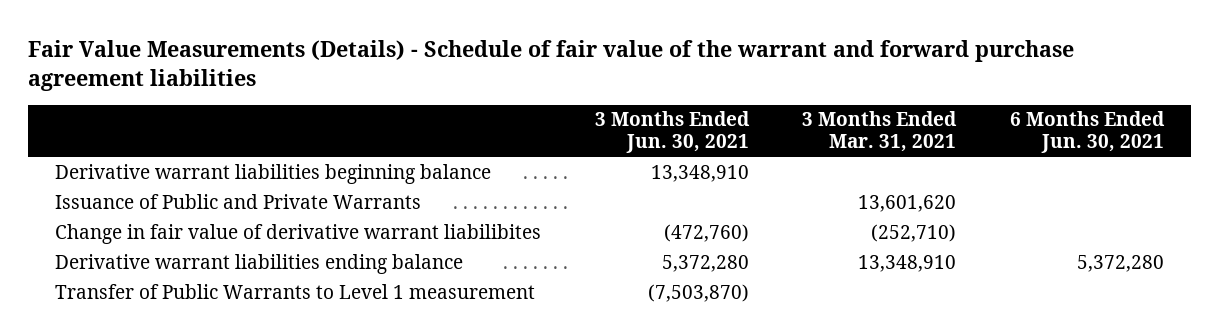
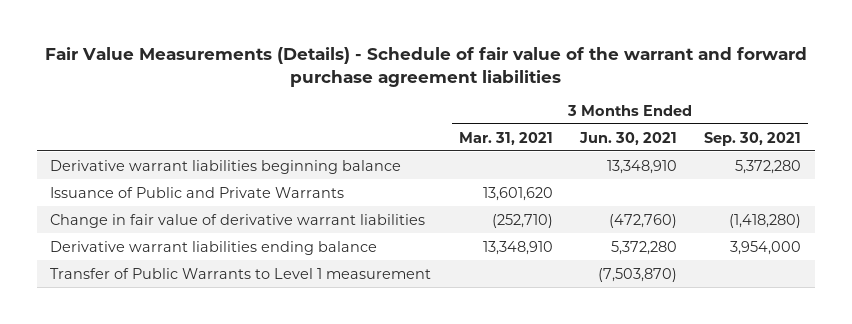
- | 3 Months Ended Jun. 30, 2021 | 3 Months Ended Mar. 31, 2021 | 6 Months Ended Jun. 30, 2021
+ | 3 Months Ended Mar. 31, 2021 | 3 Months Ended Jun. 30, 2021 | 3 Months Ended Sep. 30, 2021
- Change in fair value of derivative warrant liabilibites | (472,760) | (252,710) |
+ Change in fair value of derivative warrant liabilities | (252,710) | (472,760) | (1,418,280)

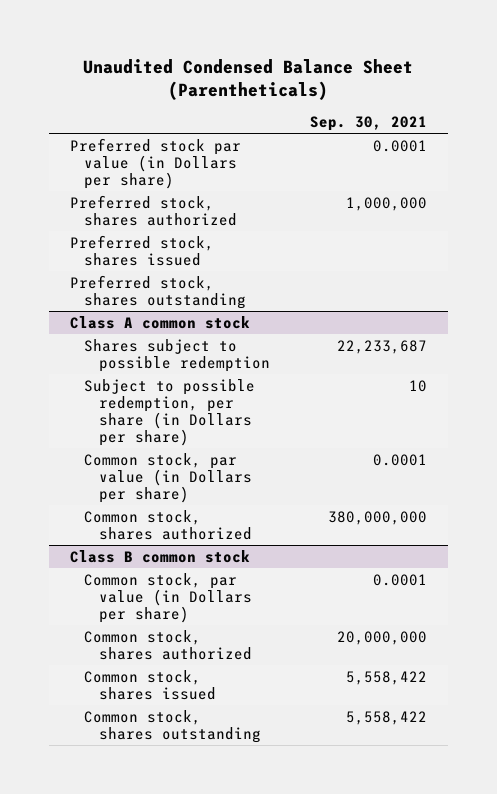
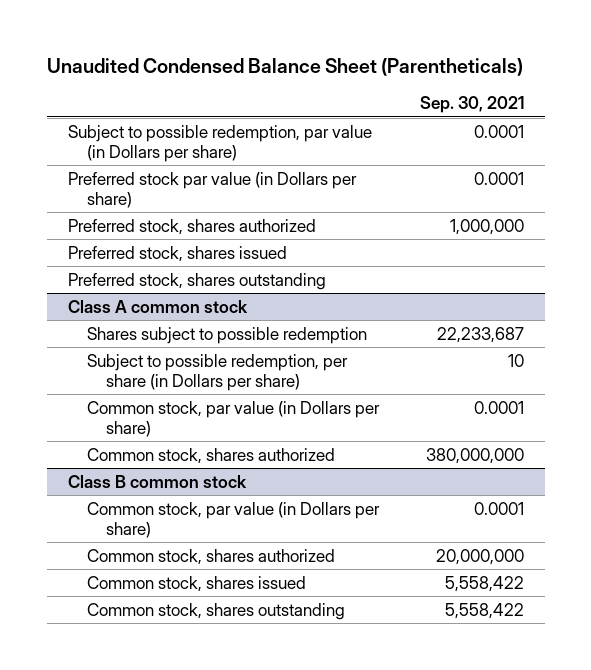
+ Subject to possible redemption, par value (in Dollars per share) | 0.0001

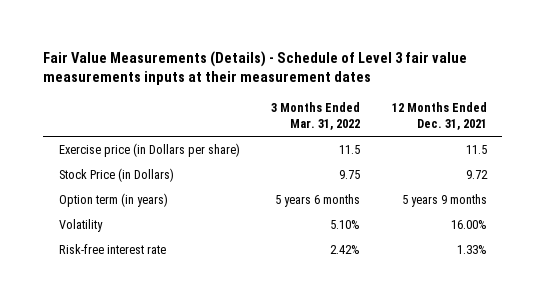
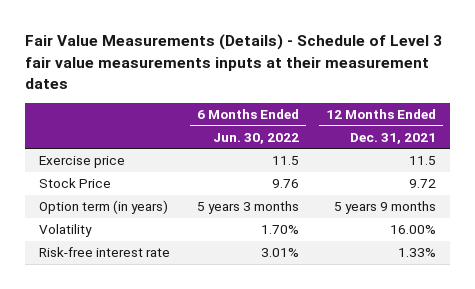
- | 3 Months Ended Mar. 31, 2022 | 12 Months Ended Dec. 31, 2021
+ | 6 Months Ended Jun. 30, 2022 | 12 Months Ended Dec. 31, 2021
- Exercise price (in Dollars per share) | 11.5 | 11.5
- Stock Price (in Dollars) | 9.75 | 9.72
+ Exercise price | 11.5 | 11.5
+ Stock Price | 9.76 | 9.72

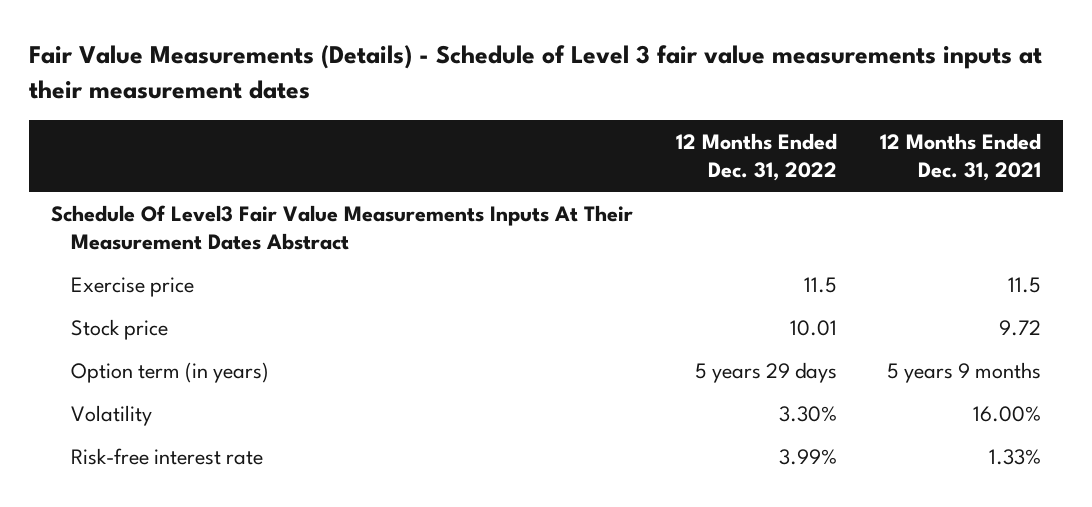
- | 6 Months Ended Jun. 30, 2022 | 12 Months Ended Dec. 31, 2021
+ | 12 Months Ended Dec. 31, 2022 | 12 Months Ended Dec. 31, 2021
+ Schedule Of Level3 Fair Value Measurements Inputs At Their Measurement Dates Abstract
- Stock Price | 9.76 | 9.72
+ Stock price | 10.01 | 9.72

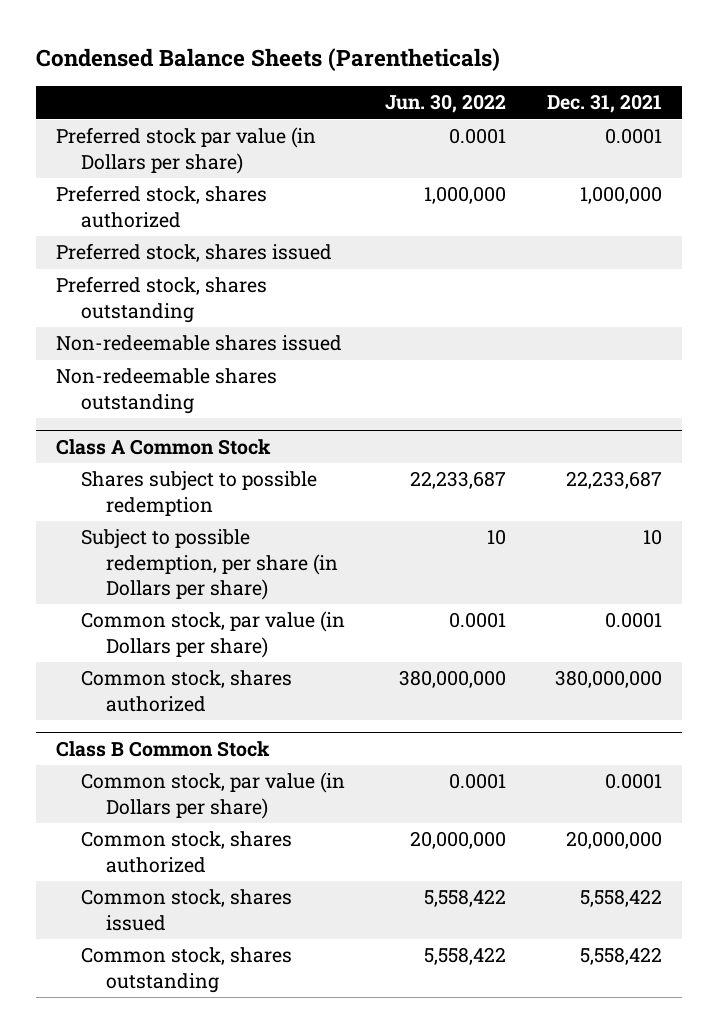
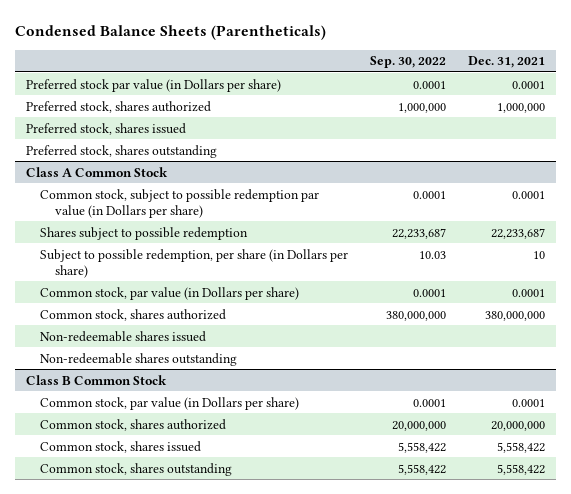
- | Jun. 30, 2022 | Dec. 31, 2021
+ | Sep. 30, 2022 | Dec. 31, 2021
- Non-redeemable shares issued
- Non-redeemable shares outstanding
@ Class A Common Stock
+ Common stock, subject to possible redemption par value (in Dollars per share) | 0.0001 | 0.0001
+ Non-redeemable shares issued
+ Non-redeemable shares outstanding

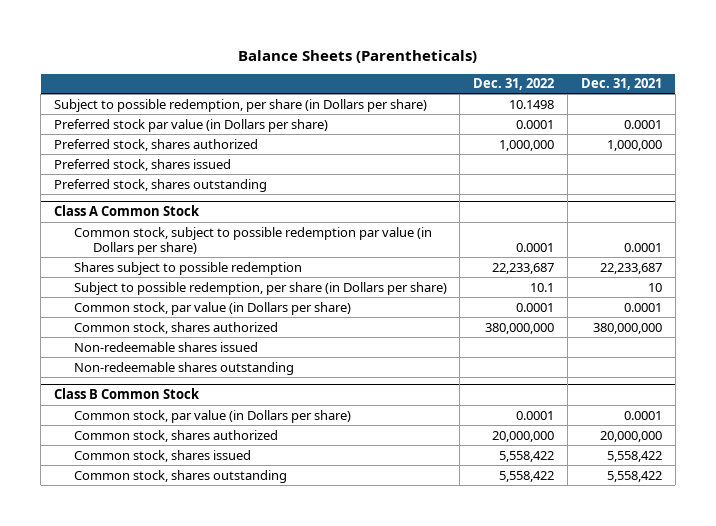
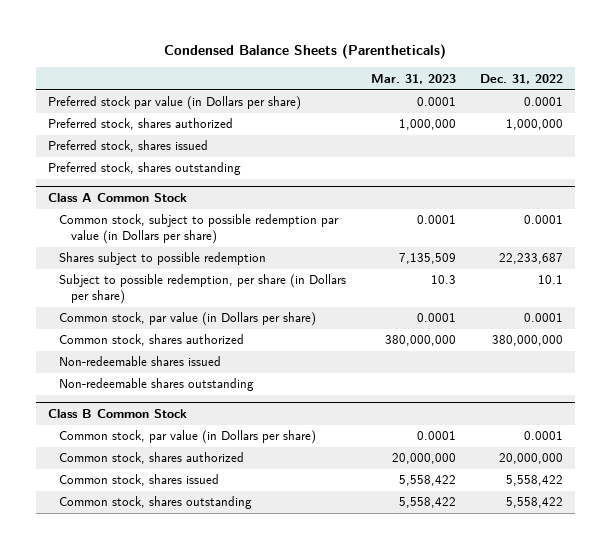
- Balance Sheets (Parentheticals)
+ Condensed Balance Sheets (Parentheticals)
- | Dec. 31, 2022 | Dec. 31, 2021
+ | Mar. 31, 2023 | Dec. 31, 2022
- Subject to possible redemption, per share (in Dollars per share) | 10.1498 |

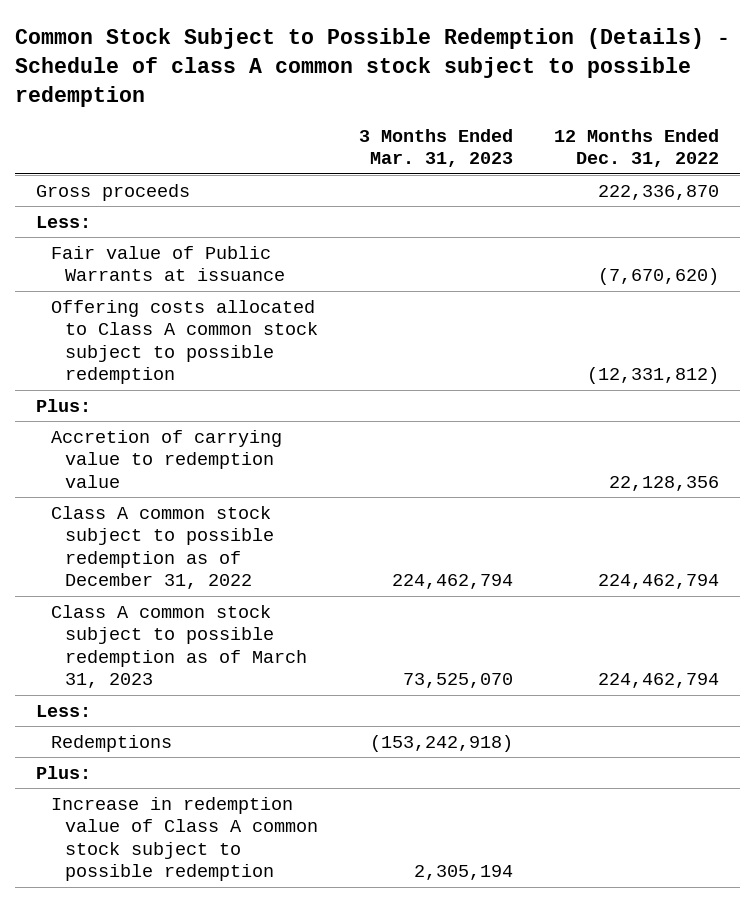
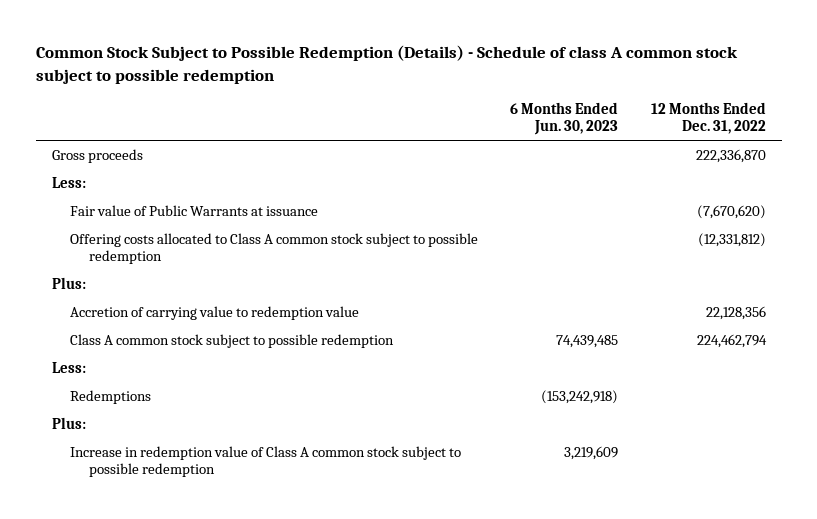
- | 3 Months Ended Mar. 31, 2023 | 12 Months Ended Dec. 31, 2022
+ | 6 Months Ended Jun. 30, 2023 | 12 Months Ended Dec. 31, 2022
- Class A common stock subject to possible redemption as of December 31, 2022 | 224,462,794 | 224,462,794
- Class A common stock subject to possible redemption as of March 31, 2023 | 73,525,070 | 224,462,794
+ Class A common stock subject to possible redemption | 74,439,485 | 224,462,794

